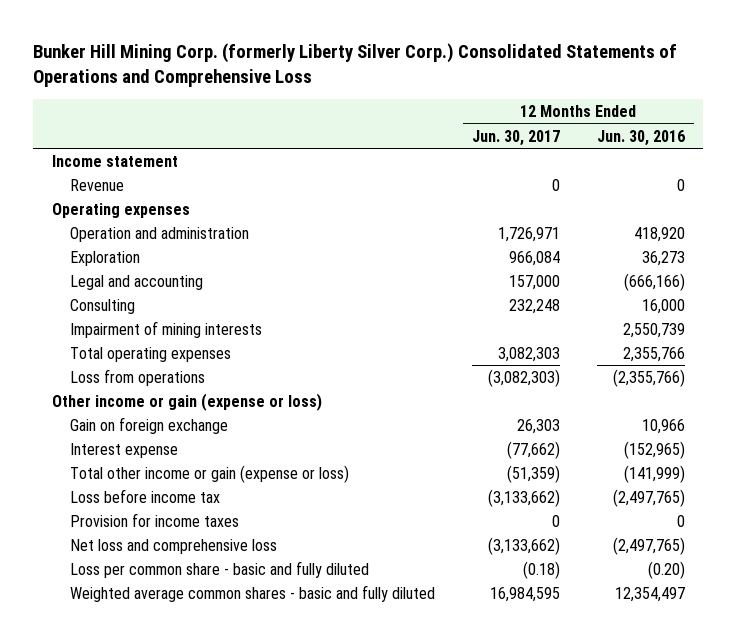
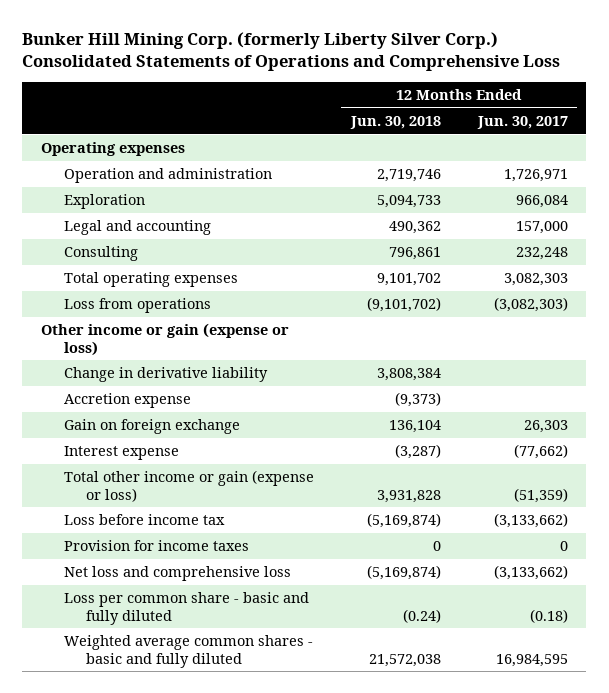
- | 12 Months Ended Jun. 30, 2017 | 12 Months Ended Jun. 30, 2016
+ | 12 Months Ended Jun. 30, 2018 | 12 Months Ended Jun. 30, 2017
- Income statement
- Revenue | 0 | 0
- Impairment of mining interests | | 2,550,739
+ Change in derivative liability | 3,808,384 |
+ Accretion expense | (9,373) |

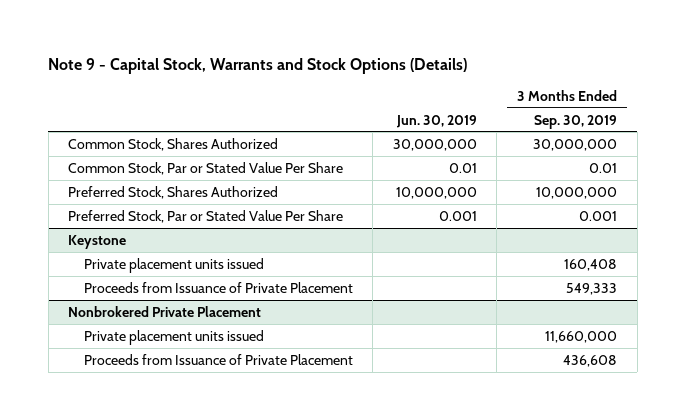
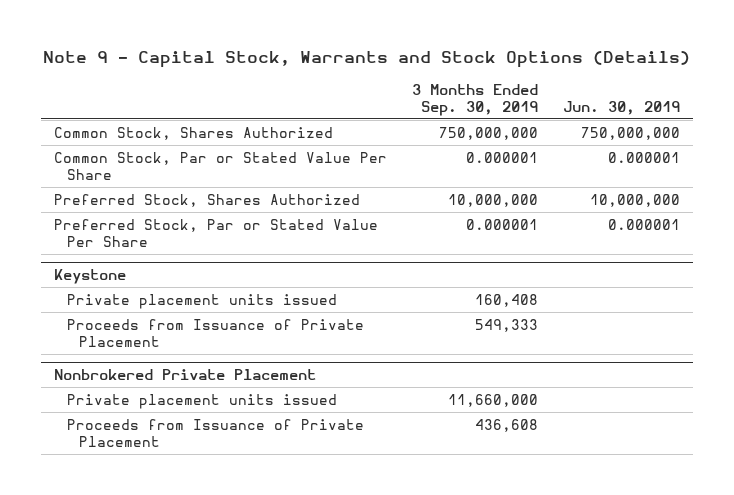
- | Jun. 30, 2019 | 3 Months Ended Sep. 30, 2019
+ | 3 Months Ended Sep. 30, 2019 | Jun. 30, 2019
- Common Stock, Shares Authorized | 30,000,000 | 30,000,000
- Common Stock, Par or Stated Value Per Share | 0.01 | 0.01
+ Common Stock, Shares Authorized | 750,000,000 | 750,000,000
+ Common Stock, Par or Stated Value Per Share | 0.000001 | 0.000001
- Preferred Stock, Par or Stated Value Per Share | 0.001 | 0.001
+ Preferred Stock, Par or Stated Value Per Share | 0.000001 | 0.000001

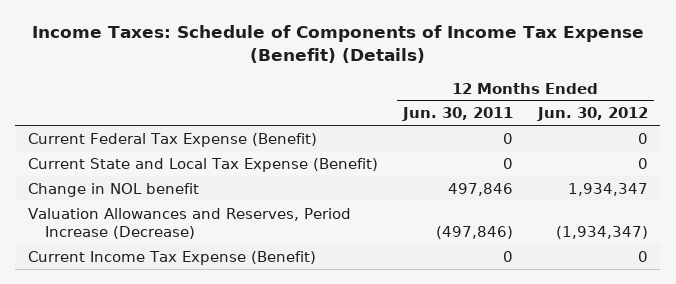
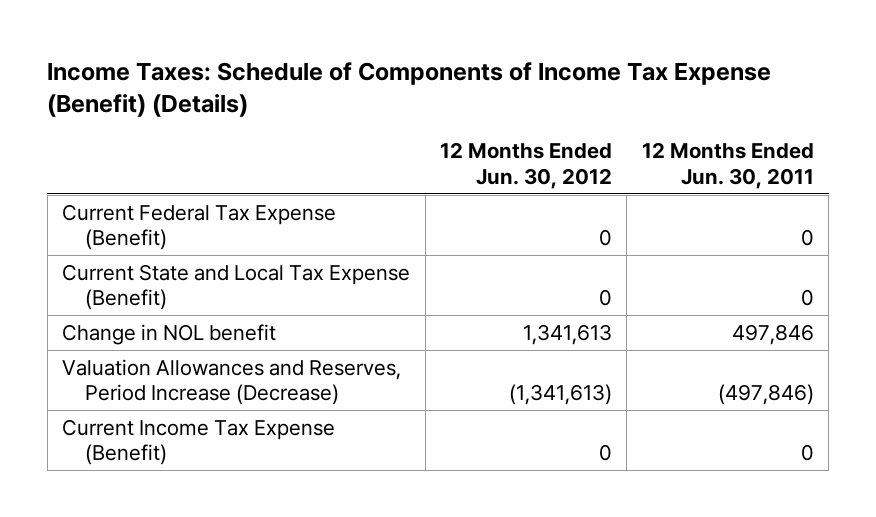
- | 12 Months Ended Jun. 30, 2011 | 12 Months Ended Jun. 30, 2012
+ | 12 Months Ended Jun. 30, 2012 | 12 Months Ended Jun. 30, 2011
- Change in NOL benefit | 497,846 | 1,934,347
- Valuation Allowances and Reserves, Period Increase (Decrease) | (497,846) | (1,934,347)
+ Change in NOL benefit | 1,341,613 | 497,846
+ Valuation Allowances and Reserves, Period Increase (Decrease) | (1,341,613) | (497,846)

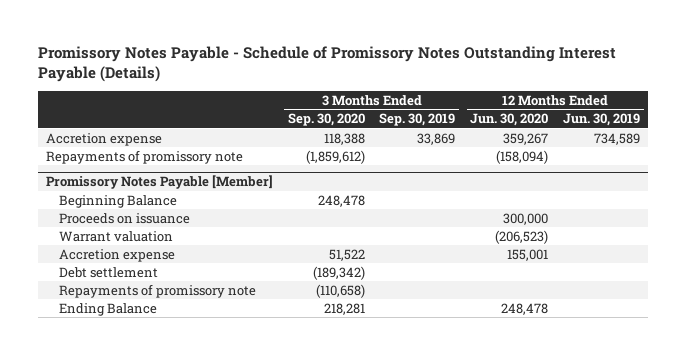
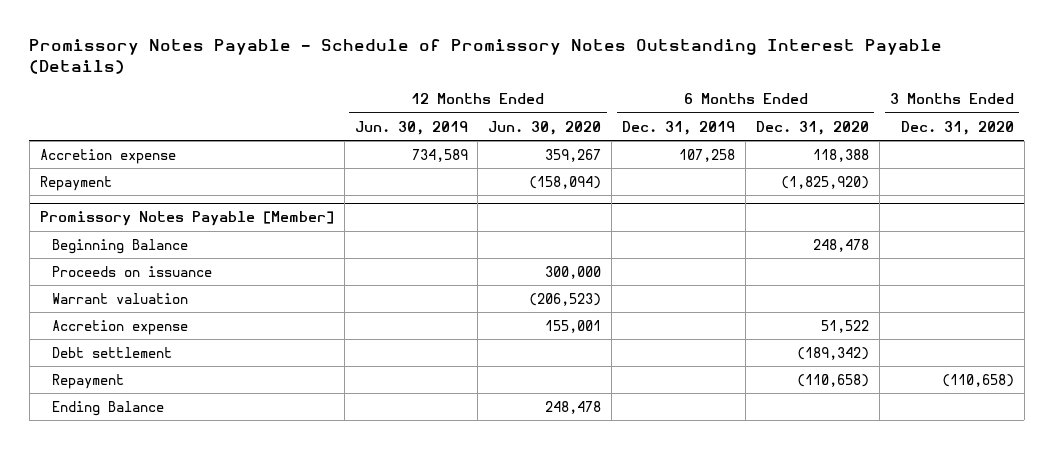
- | 3 Months Ended Sep. 30, 2020 | 3 Months Ended Sep. 30, 2019 | 12 Months Ended Jun. 30, 2020 | 12 Months Ended Jun. 30, 2019
+ | 12 Months Ended Jun. 30, 2019 | 12 Months Ended Jun. 30, 2020 | 6 Months Ended Dec. 31, 2019 | 6 Months Ended Dec. 31, 2020 | 3 Months Ended Dec. 31, 2020
- Repayments of promissory note | (1,859,612) | | (158,094) |
+ Repayment | | (158,094) | | (1,825,920) |
@ Promissory Notes Payable [Member]
- Repayments of promissory note | (110,658) | | |
+ Repayment | | | | (110,658) | (110,658)

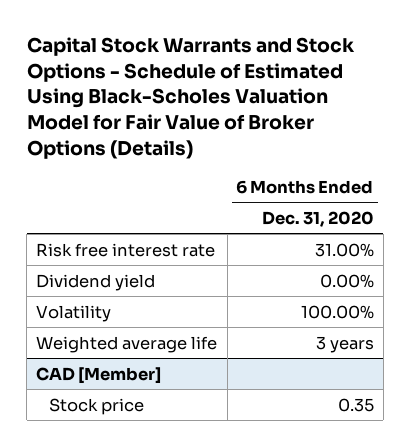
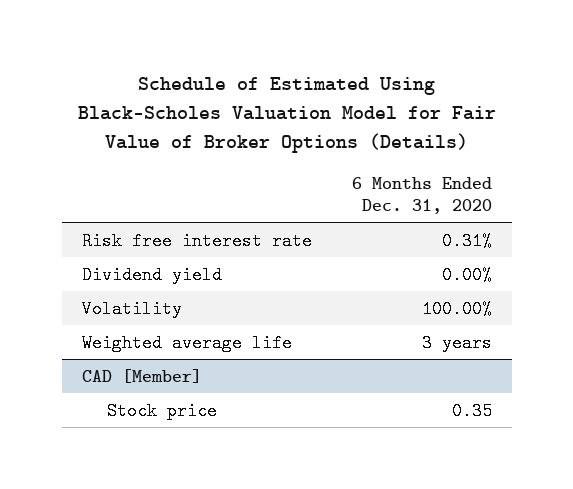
- Capital Stock Warrants and Stock Options - Schedule of Estimated Using Black-Scholes Valuation Model for Fair Value of Broker Options (Details)
+ Schedule of Estimated Using Black-Scholes Valuation Model for Fair Value of Broker Options (Details)
- Risk free interest rate | 31.00%
+ Risk free interest rate | 0.31%

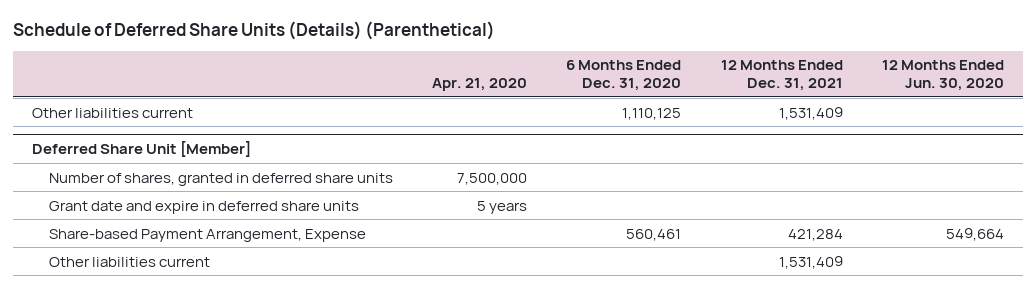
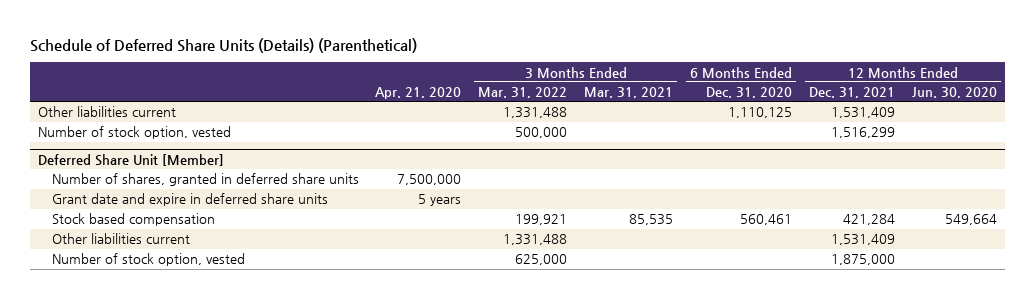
- | Apr. 21, 2020 | 6 Months Ended Dec. 31, 2020 | 12 Months Ended Dec. 31, 2021 | 12 Months Ended Jun. 30, 2020
+ | Apr. 21, 2020 | 3 Months Ended Mar. 31, 2022 | 3 Months Ended Mar. 31, 2021 | 6 Months Ended Dec. 31, 2020 | 12 Months Ended Dec. 31, 2021 | 12 Months Ended Jun. 30, 2020
+ Number of stock option, vested | | 500,000 | | | 1,516,299 |
@ Deferred Share Unit [Member]
- Share-based Payment Arrangement, Expense | | 560,461 | 421,284 | 549,664
+ Stock based compensation | | 199,921 | 85,535 | 560,461 | 421,284 | 549,664
+ Number of stock option, vested | | 625,000 | | | 1,875,000 |

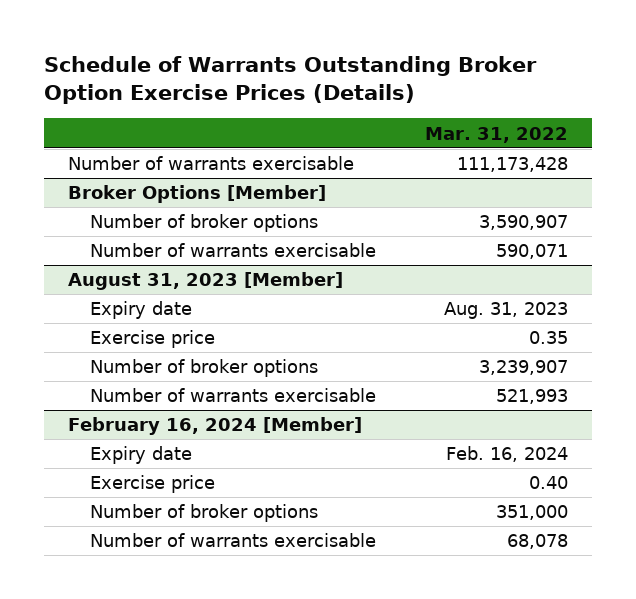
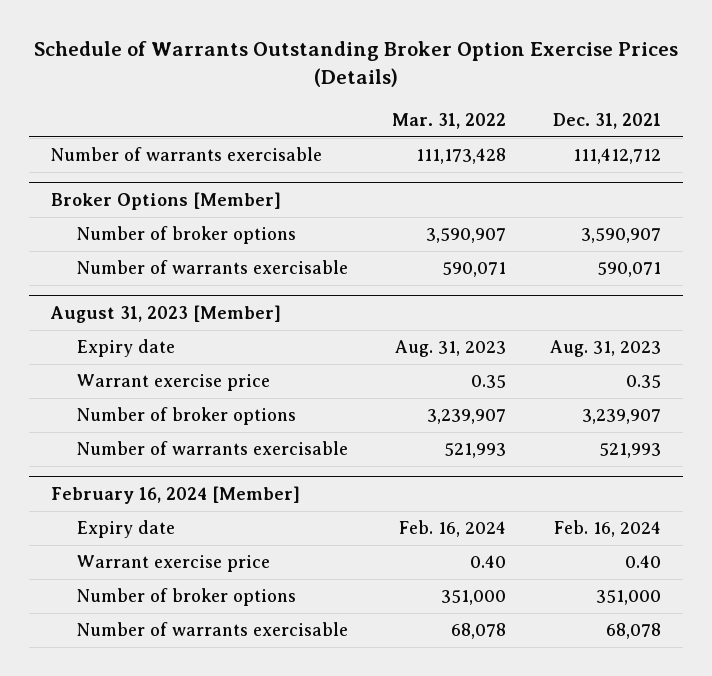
- | Mar. 31, 2022
+ | Mar. 31, 2022 | Dec. 31, 2021
@ August 31, 2023 [Member]
- Exercise price | 0.35
+ Warrant exercise price | 0.35 | 0.35
@ February 16, 2024 [Member]
- Exercise price | 0.40
+ Warrant exercise price | 0.40 | 0.40

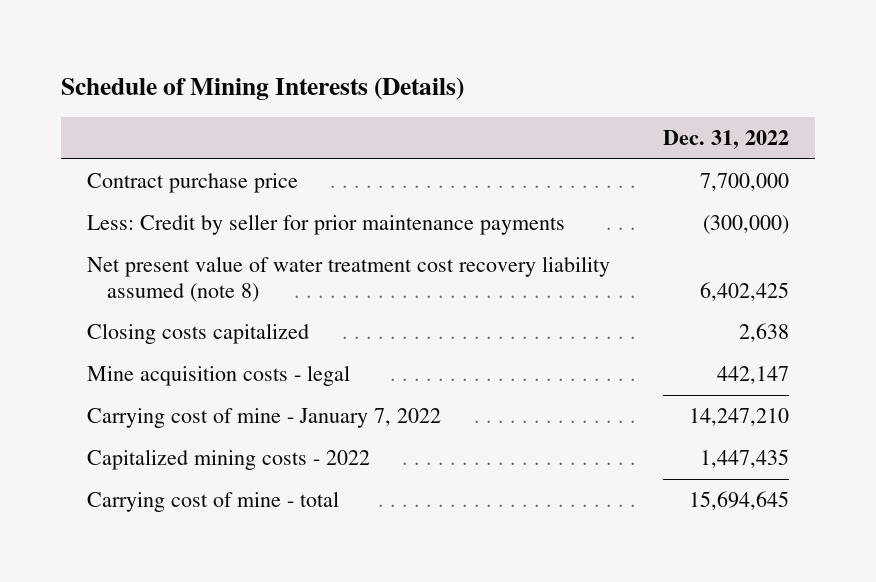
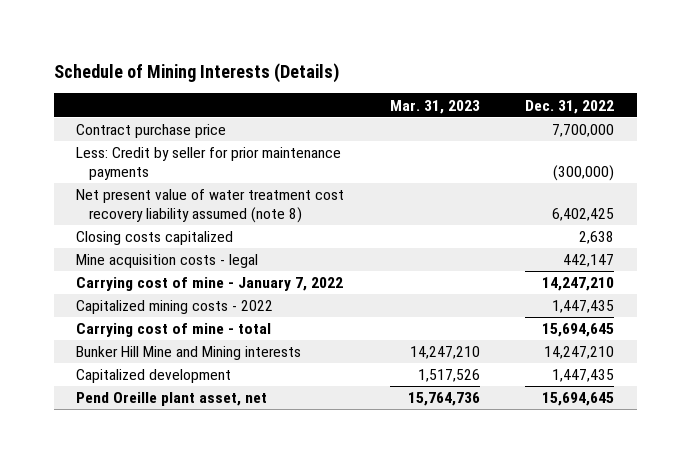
- | Dec. 31, 2022
+ | Mar. 31, 2023 | Dec. 31, 2022
+ Bunker Hill Mine and Mining interests | 14,247,210 | 14,247,210
+ Capitalized development | 1,517,526 | 1,447,435
+ Pend Oreille plant asset, net | 15,764,736 | 15,694,645

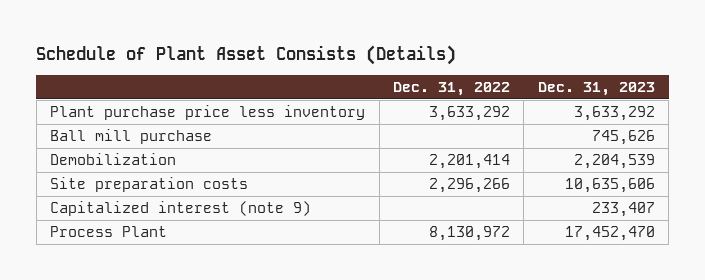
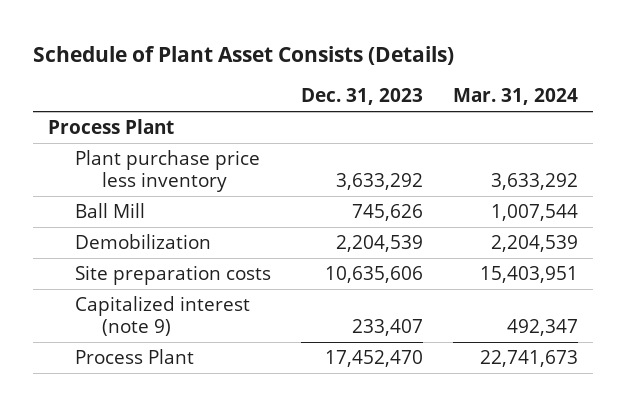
- | Dec. 31, 2022 | Dec. 31, 2023
+ | Dec. 31, 2023 | Mar. 31, 2024
+ Process Plant
- Ball mill purchase | | 745,626
+ Ball Mill | 745,626 | 1,007,544

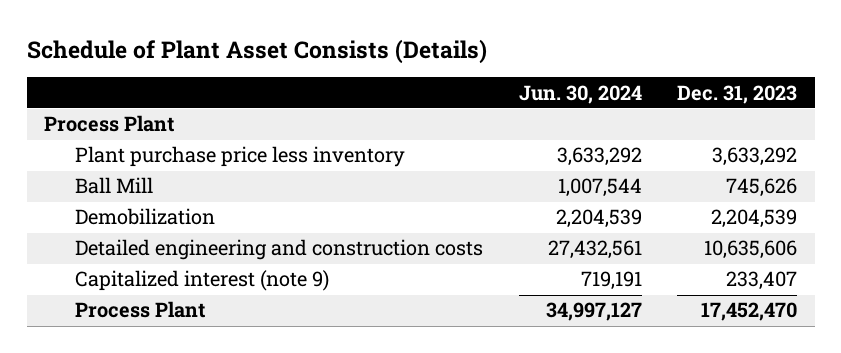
- | Dec. 31, 2023 | Mar. 31, 2024
+ | Jun. 30, 2024 | Dec. 31, 2023
- Site preparation costs | 10,635,606 | 15,403,951
+ Detailed engineering and construction costs | 27,432,561 | 10,635,606

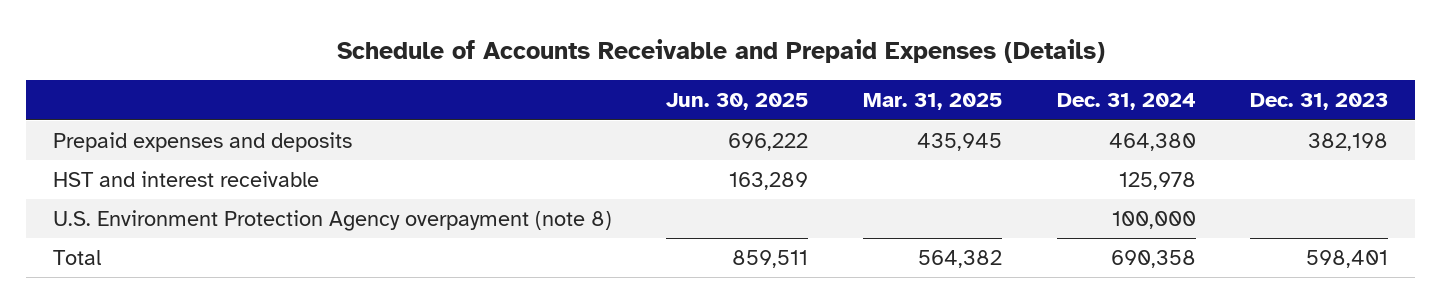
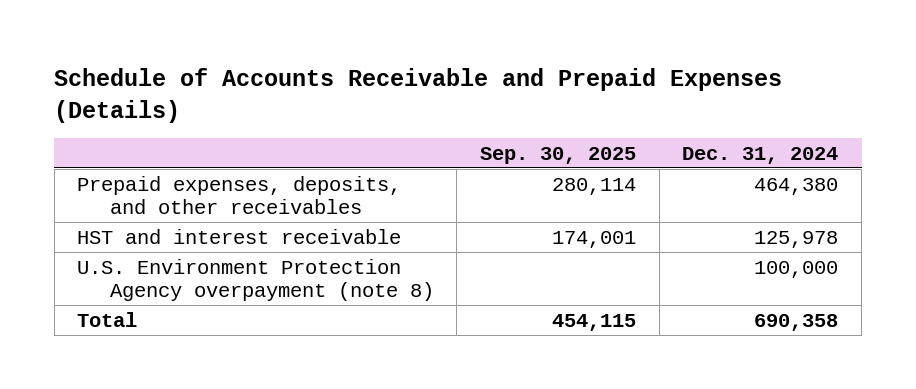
- | Jun. 30, 2025 | Mar. 31, 2025 | Dec. 31, 2024 | Dec. 31, 2023
+ | Sep. 30, 2025 | Dec. 31, 2024
- Prepaid expenses and deposits | 696,222 | 435,945 | 464,380 | 382,198
+ Prepaid expenses, deposits, and other receivables | 280,114 | 464,380

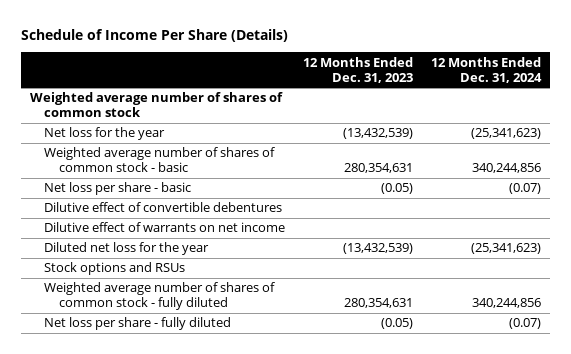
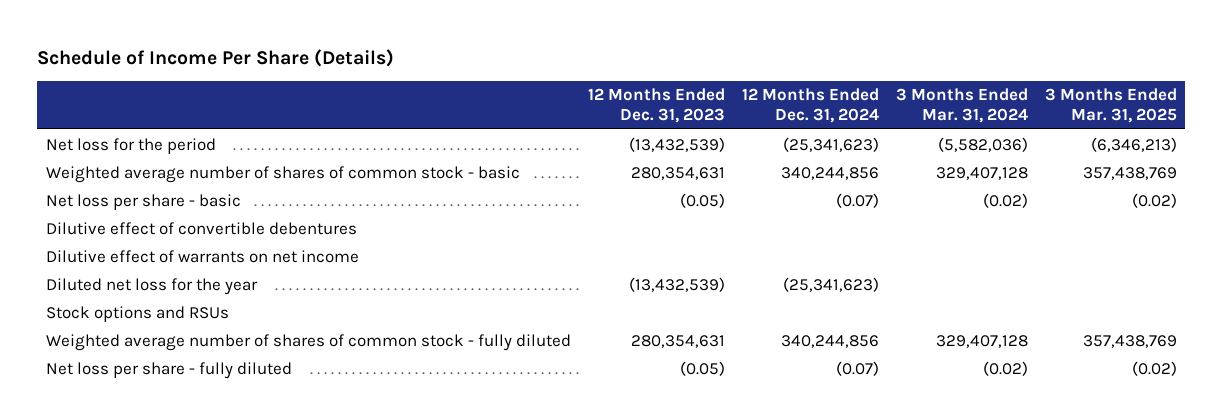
- | 12 Months Ended Dec. 31, 2023 | 12 Months Ended Dec. 31, 2024
+ | 12 Months Ended Dec. 31, 2023 | 12 Months Ended Dec. 31, 2024 | 3 Months Ended Mar. 31, 2024 | 3 Months Ended Mar. 31, 2025
- Weighted average number of shares of common stock
- Net loss for the year | (13,432,539) | (25,341,623)
+ Net loss for the period | (13,432,539) | (25,341,623) | (5,582,036) | (6,346,213)

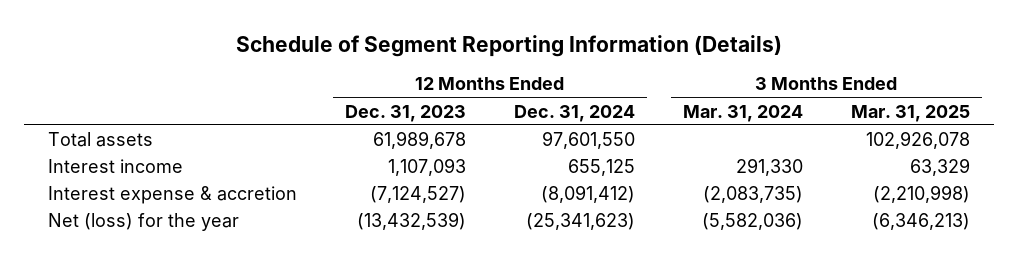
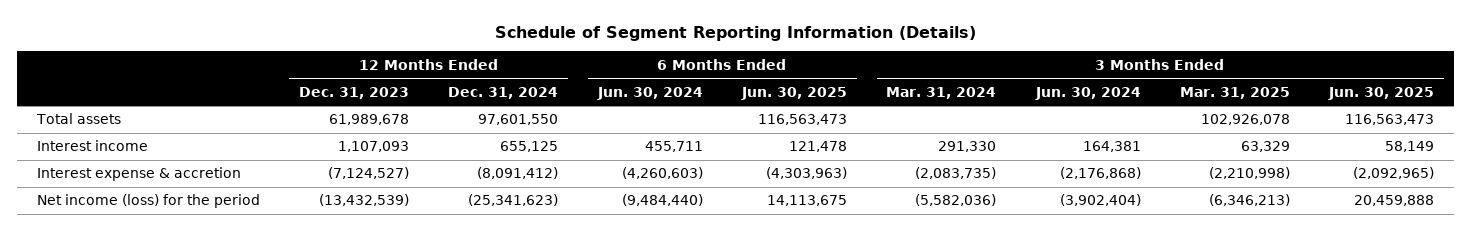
- | 12 Months Ended Dec. 31, 2023 | 12 Months Ended Dec. 31, 2024 | 3 Months Ended Mar. 31, 2024 | 3 Months Ended Mar. 31, 2025
+ | 12 Months Ended Dec. 31, 2023 | 12 Months Ended Dec. 31, 2024 | 6 Months Ended Jun. 30, 2024 | 6 Months Ended Jun. 30, 2025 | 3 Months Ended Mar. 31, 2024 | 3 Months Ended Jun. 30, 2024 | 3 Months Ended Mar. 31, 2025 | 3 Months Ended Jun. 30, 2025
- Net (loss) for the year | (13,432,539) | (25,341,623) | (5,582,036) | (6,346,213)
+ Net income (loss) for the period | (13,432,539) | (25,341,623) | (9,484,440) | 14,113,675 | (5,582,036) | (3,902,404) | (6,346,213) | 20,459,888

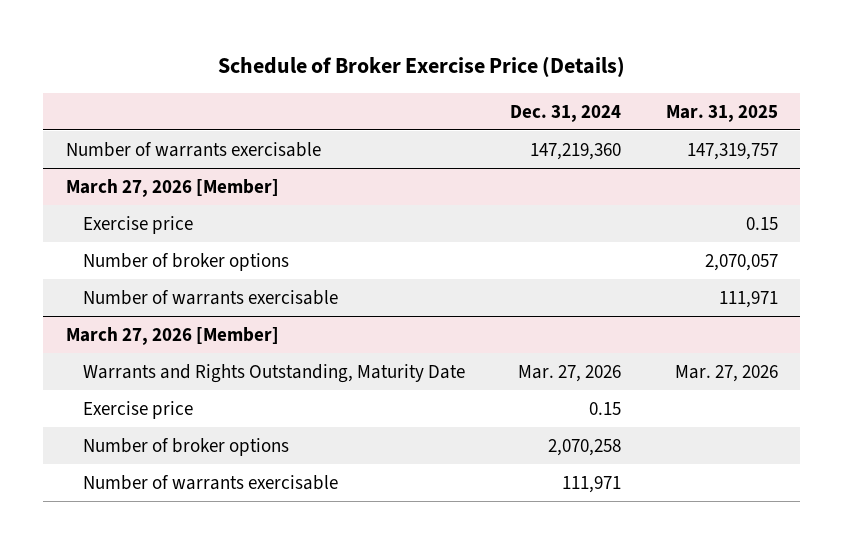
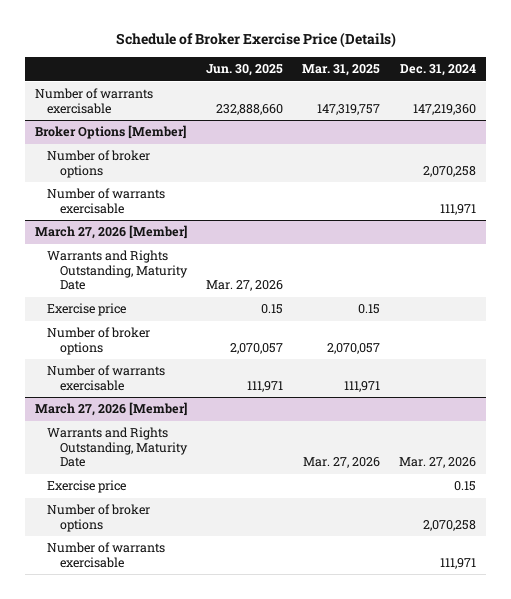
- | Dec. 31, 2024 | Mar. 31, 2025
+ | Jun. 30, 2025 | Mar. 31, 2025 | Dec. 31, 2024
+ Broker Options [Member]
+ Number of broker options | | | 2,070,258
+ Number of warrants exercisable | | | 111,971
@ March 27, 2026 [Member]
+ Warrants and Rights Outstanding, Maturity Date | Mar. 27, 2026 | |

